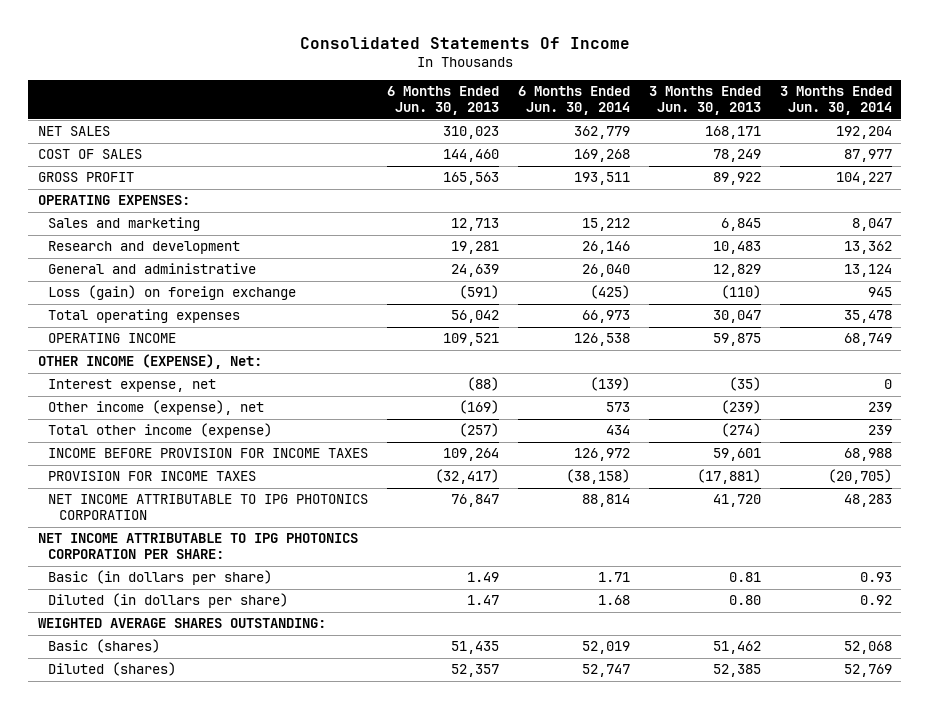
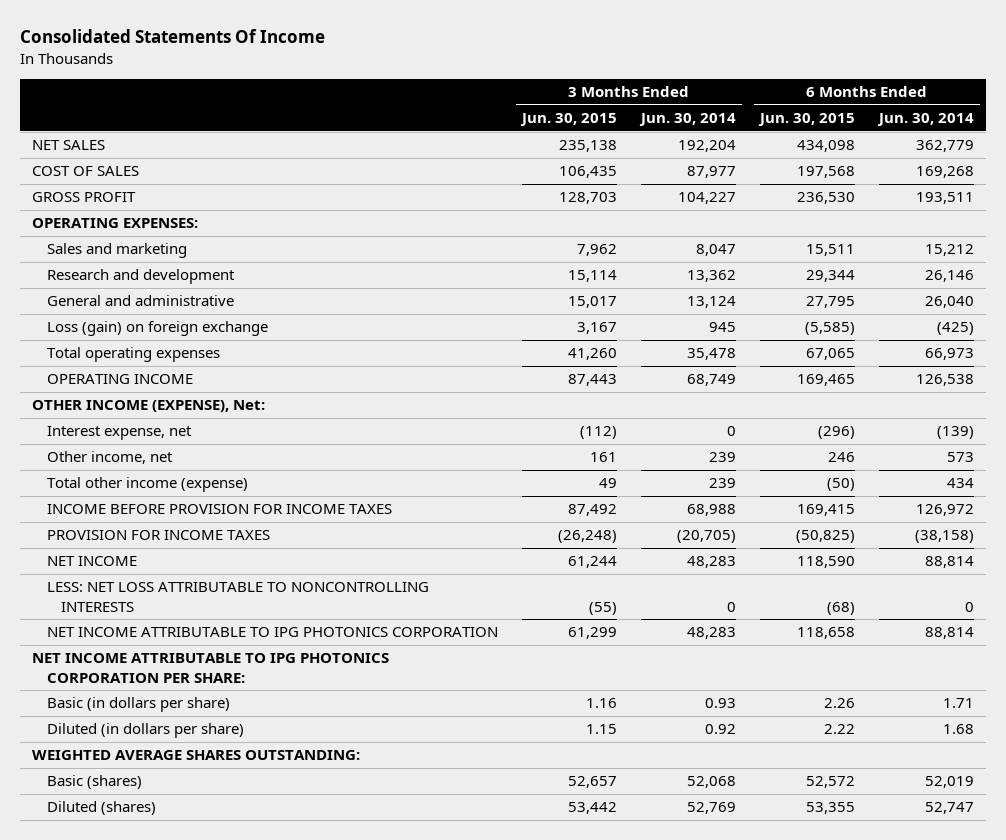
- | 6 Months Ended Jun. 30, 2013 | 6 Months Ended Jun. 30, 2014 | 3 Months Ended Jun. 30, 2013 | 3 Months Ended Jun. 30, 2014
+ | 3 Months Ended Jun. 30, 2015 | 3 Months Ended Jun. 30, 2014 | 6 Months Ended Jun. 30, 2015 | 6 Months Ended Jun. 30, 2014
- Other income (expense), net | (169) | 573 | (239) | 239
+ Other income, net | 161 | 239 | 246 | 573
+ NET INCOME | 61,244 | 48,283 | 118,590 | 88,814
+ LESS: NET LOSS ATTRIBUTABLE TO NONCONTROLLING INTERESTS | (55) | 0 | (68) | 0

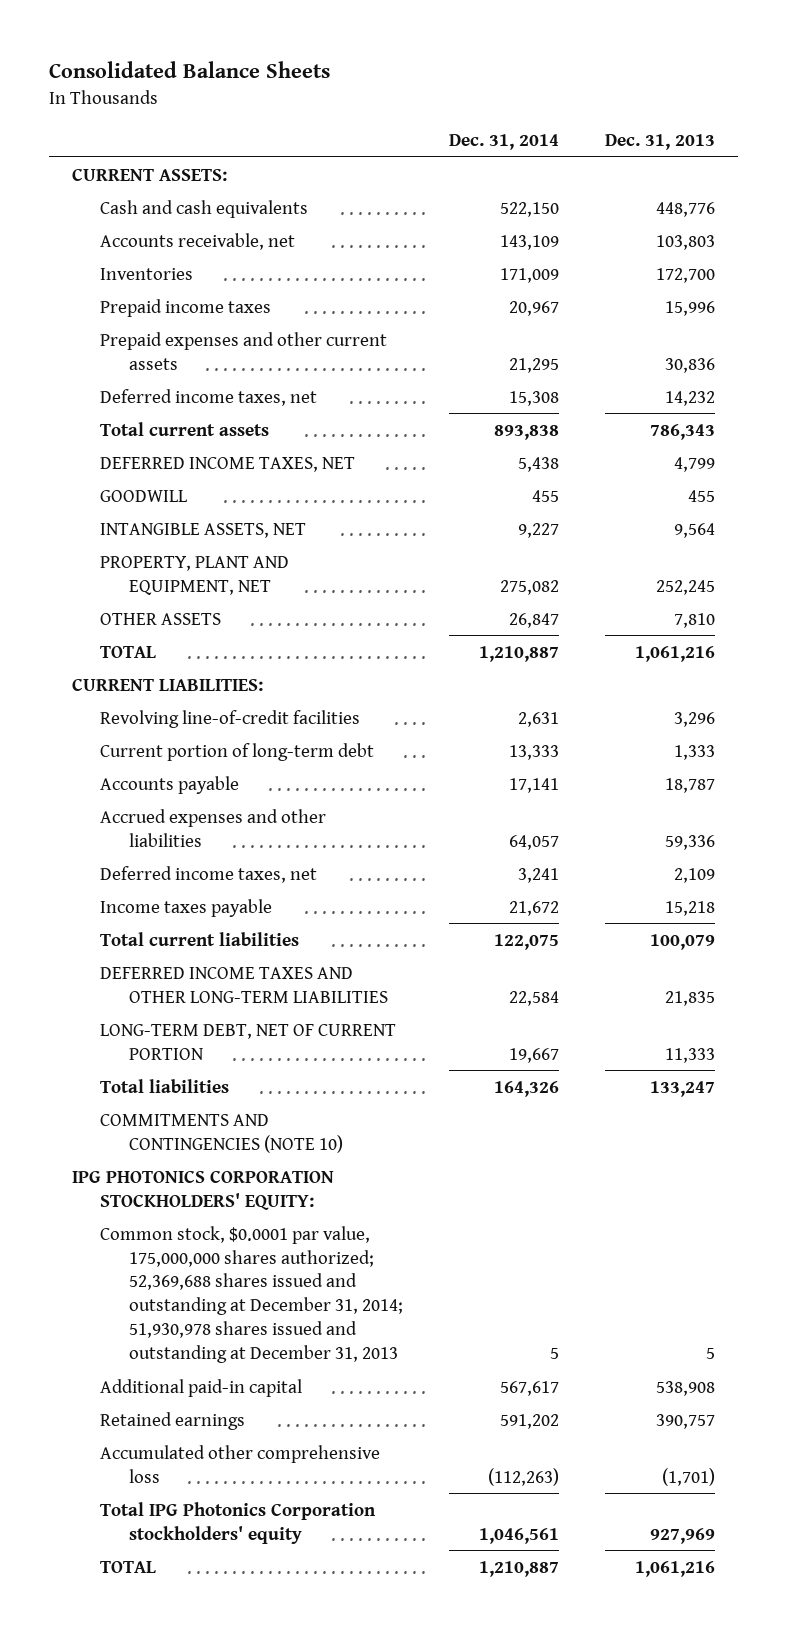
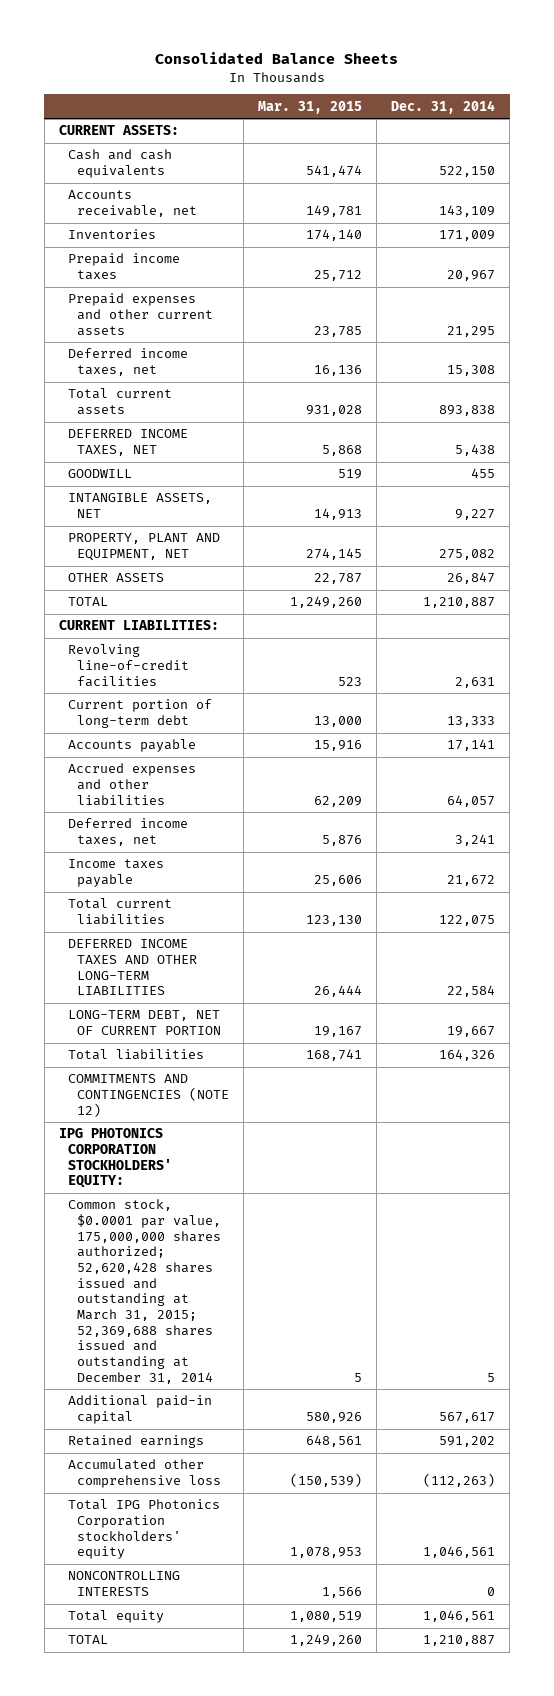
- | Dec. 31, 2014 | Dec. 31, 2013
+ | Mar. 31, 2015 | Dec. 31, 2014
- COMMITMENTS AND CONTINGENCIES (NOTE 10)
+ COMMITMENTS AND CONTINGENCIES (NOTE 12)
- Common stock, $0.0001 par value, 175,000,000 shares authorized; 52,369,688 shares issued and outstanding at December 31, 2014; 51,930,978 shares issued and outstanding at December 31, 2013 | 5 | 5
+ Common stock, $0.0001 par value, 175,000,000 shares authorized; 52,620,428 shares issued and outstanding at March 31, 2015; 52,369,688 shares issued and outstanding at December 31, 2014 | 5 | 5
+ NONCONTROLLING INTERESTS | 1,566 | 0
+ Total equity | 1,080,519 | 1,046,561

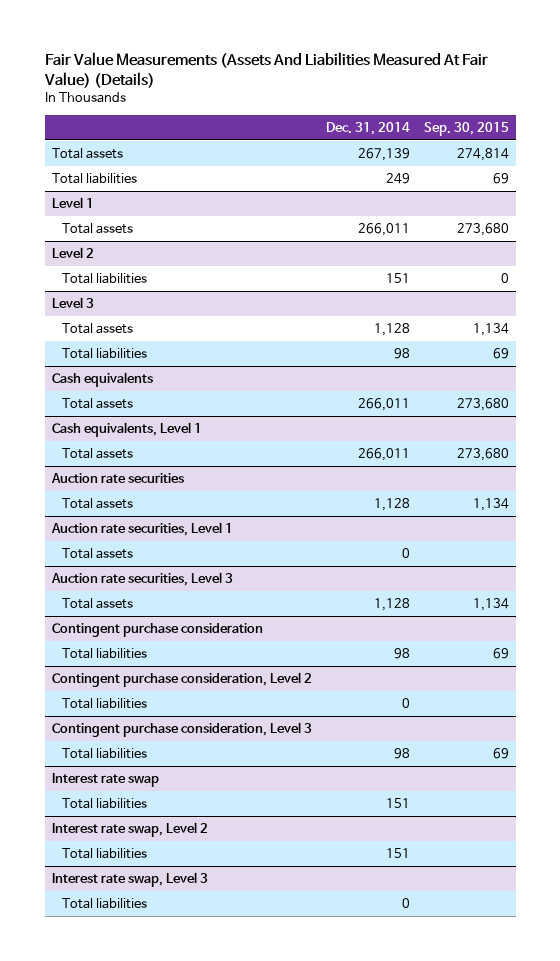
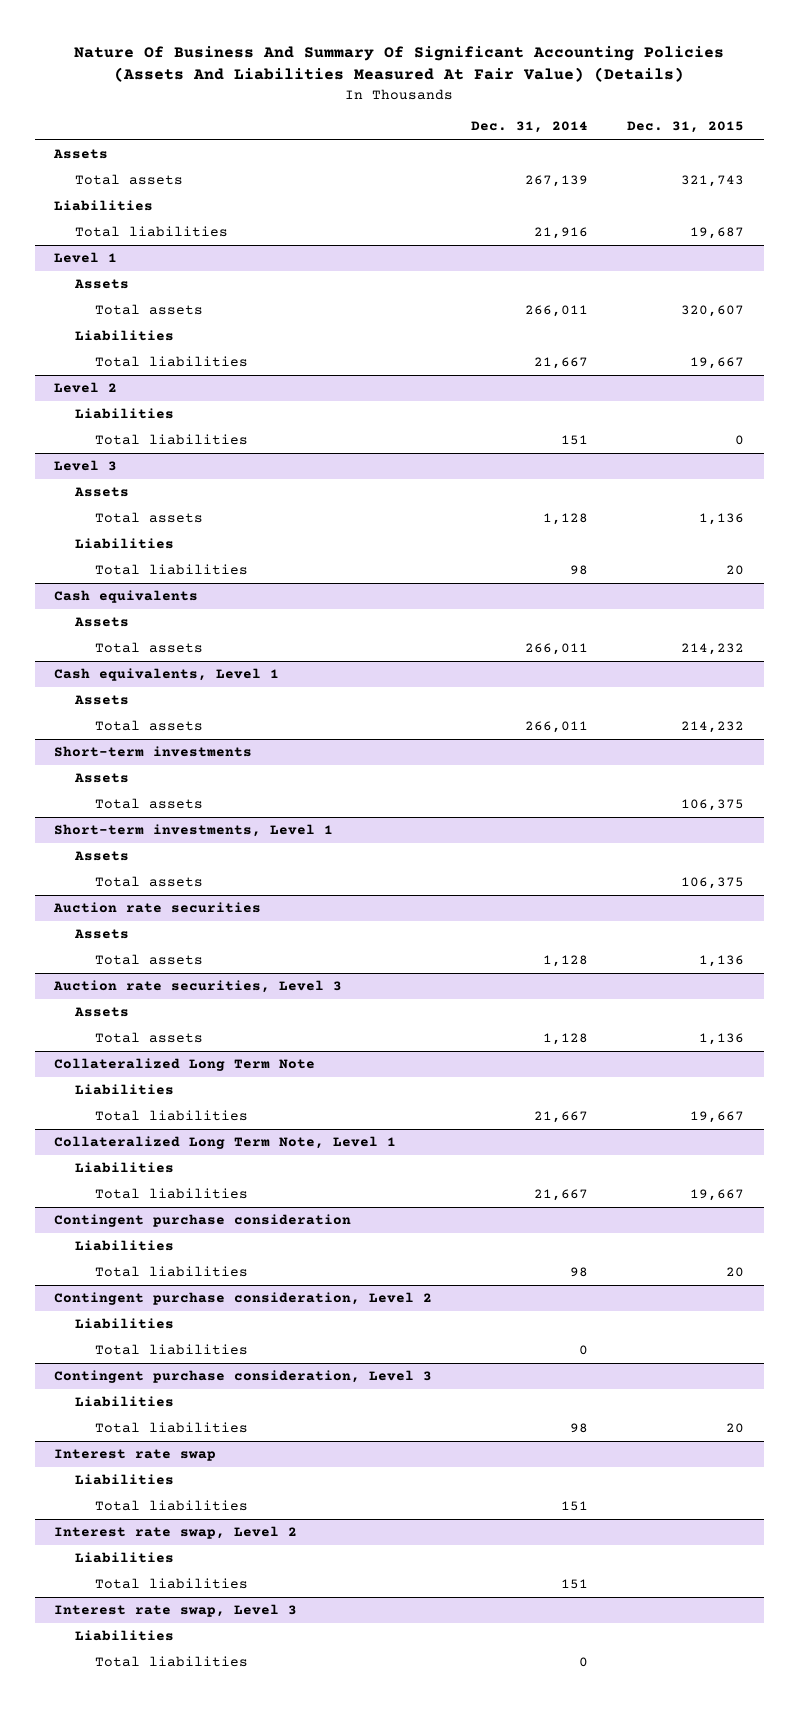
- Fair Value Measurements (Assets And Liabilities Measured At Fair Value) (Details)
+ Nature Of Business And Summary Of Significant Accounting Policies (Assets And Liabilities Measured At Fair Value) (Details)
- | Dec. 31, 2014 | Sep. 30, 2015
+ | Dec. 31, 2014 | Dec. 31, 2015
+ Assets
- Total liabilities | 249 | 69
+ Liabilities
+ Total liabilities | 21,916 | 19,687
@ Level 1
+ Assets
+ Liabilities
+ Total liabilities | 21,667 | 19,667
@ Level 2
+ Liabilities
@ Level 3
+ Assets
+ Liabilities
@ Cash equivalents
+ Assets
@ Cash equivalents, Level 1
+ Assets
+ Short-term investments
+ Assets
+ Total assets | | 106,375
+ Short-term investments, Level 1
+ Assets
+ Total assets | | 106,375
@ Auction rate securities
+ Assets
- Auction rate securities, Level 1
- Total assets | 0 |
@ Auction rate securities, Level 3
+ Assets
+ Collateralized Long Term Note
+ Liabilities
+ Total liabilities | 21,667 | 19,667
+ Collateralized Long Term Note, Level 1
+ Liabilities
+ Total liabilities | 21,667 | 19,667
@ Contingent purchase consideration
+ Liabilities
@ Contingent purchase consideration, Level 2
+ Liabilities
@ Contingent purchase consideration, Level 3
+ Liabilities
@ Interest rate swap
+ Liabilities
@ Interest rate swap, Level 2
+ Liabilities
@ Interest rate swap, Level 3
+ Liabilities

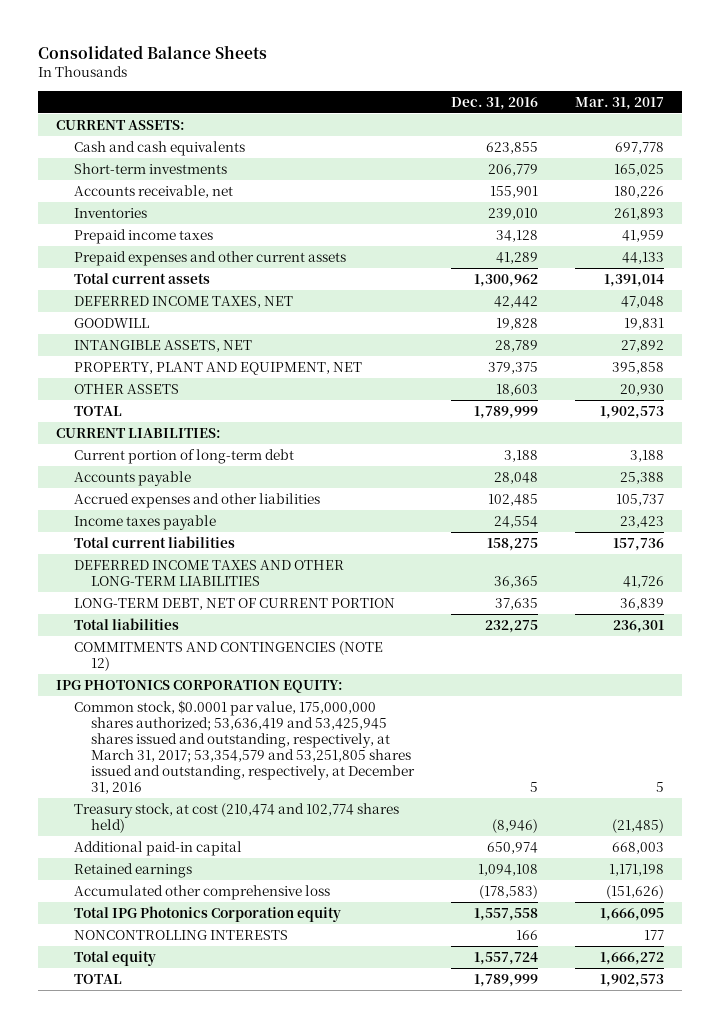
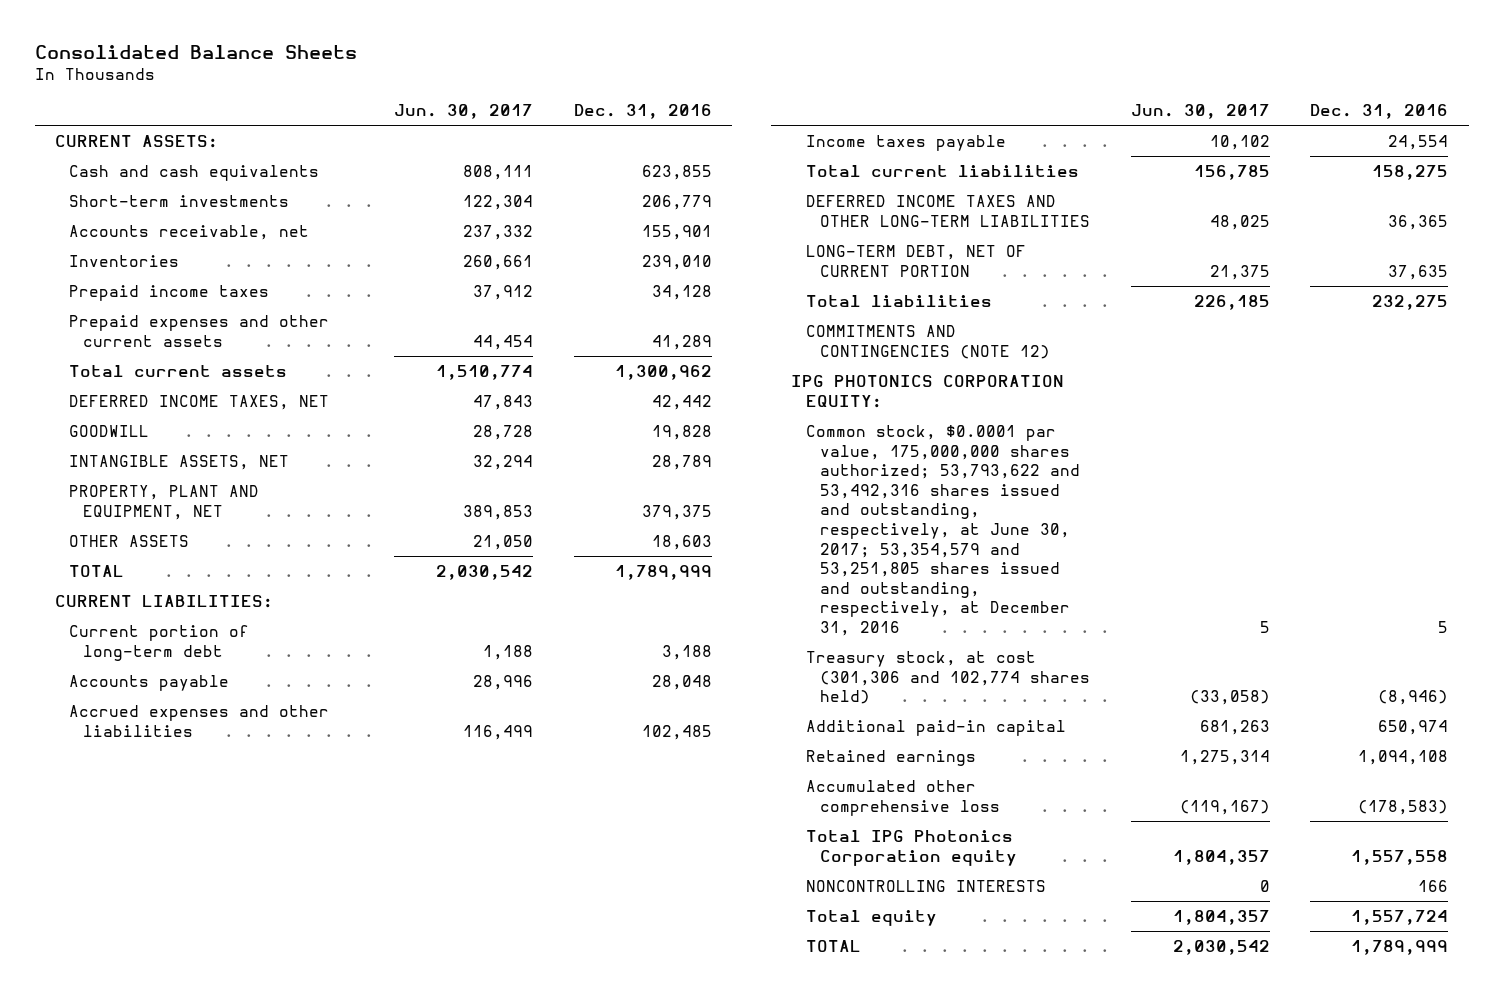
- | Dec. 31, 2016 | Mar. 31, 2017
+ | Jun. 30, 2017 | Dec. 31, 2016
- Common stock, $0.0001 par value, 175,000,000 shares authorized; 53,636,419 and 53,425,945 shares issued and outstanding, respectively, at March 31, 2017; 53,354,579 and 53,251,805 shares issued and outstanding, respectively, at December 31, 2016 | 5 | 5
- Treasury stock, at cost (210,474 and 102,774 shares held) | (8,946) | (21,485)
+ Common stock, $0.0001 par value, 175,000,000 shares authorized; 53,793,622 and 53,492,316 shares issued and outstanding, respectively, at June 30, 2017; 53,354,579 and 53,251,805 shares issued and outstanding, respectively, at December 31, 2016 | 5 | 5
+ Treasury stock, at cost (301,306 and 102,774 shares held) | (33,058) | (8,946)

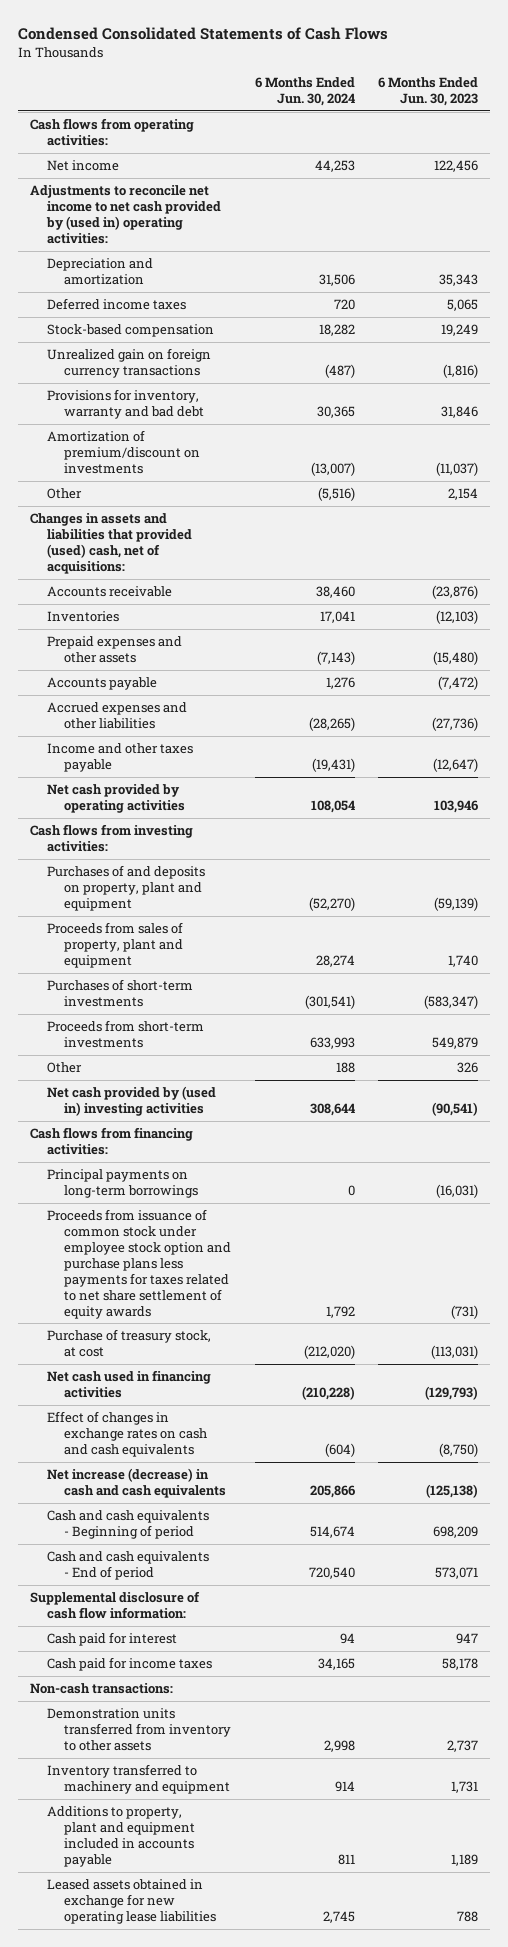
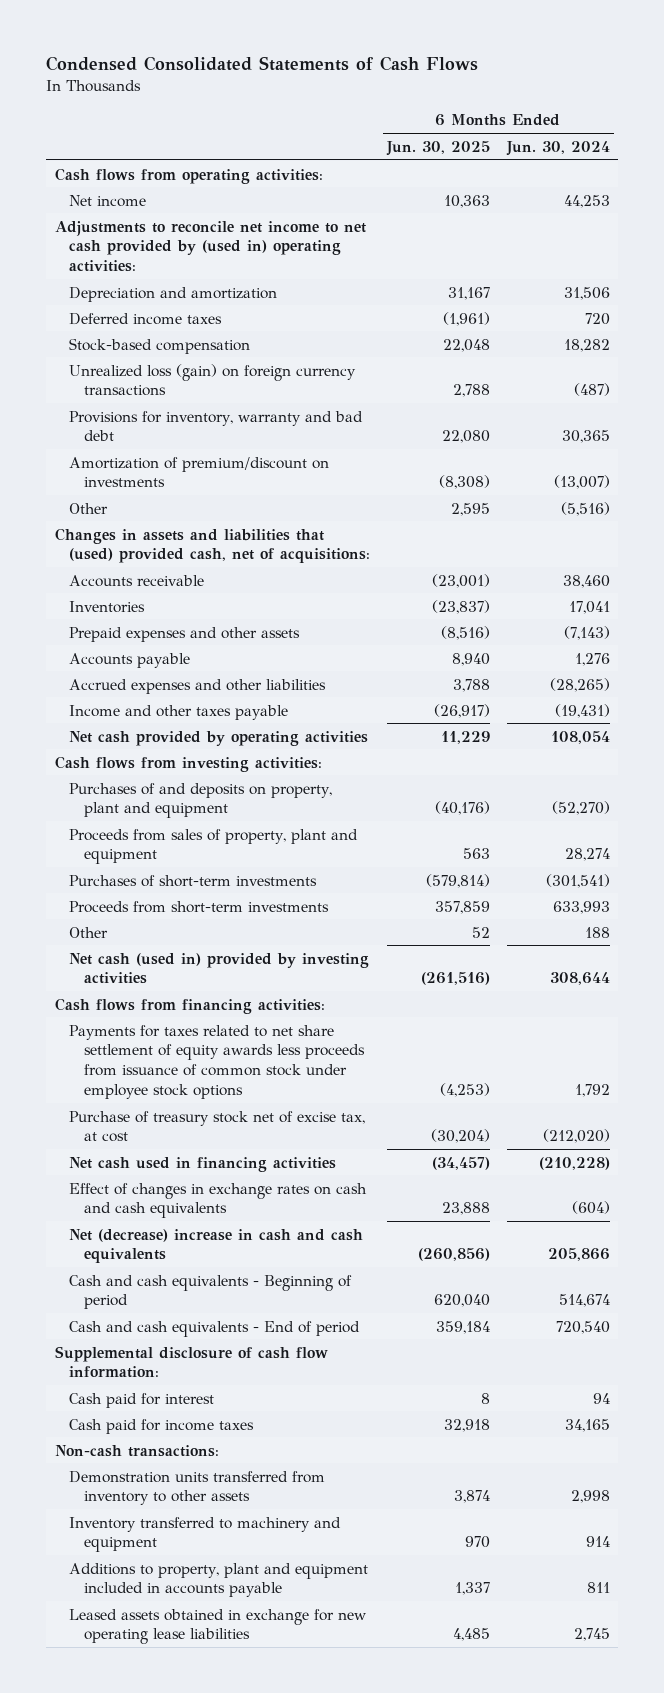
- | 6 Months Ended Jun. 30, 2024 | 6 Months Ended Jun. 30, 2023
+ | 6 Months Ended Jun. 30, 2025 | 6 Months Ended Jun. 30, 2024
- Unrealized gain on foreign currency transactions | (487) | (1,816)
+ Unrealized loss (gain) on foreign currency transactions | 2,788 | (487)
- Changes in assets and liabilities that provided (used) cash, net of acquisitions:
+ Changes in assets and liabilities that (used) provided cash, net of acquisitions:
- Net cash provided by (used in) investing activities | 308,644 | (90,541)
+ Net cash (used in) provided by investing activities | (261,516) | 308,644
- Principal payments on long-term borrowings | 0 | (16,031)
- Proceeds from issuance of common stock under employee stock option and purchase plans less payments for taxes related to net share settlement of equity awards | 1,792 | (731)
- Purchase of treasury stock, at cost | (212,020) | (113,031)
+ Payments for taxes related to net share settlement of equity awards less proceeds from issuance of common stock under employee stock options | (4,253) | 1,792
+ Purchase of treasury stock net of excise tax, at cost | (30,204) | (212,020)
- Net increase (decrease) in cash and cash equivalents | 205,866 | (125,138)
+ Net (decrease) increase in cash and cash equivalents | (260,856) | 205,866

